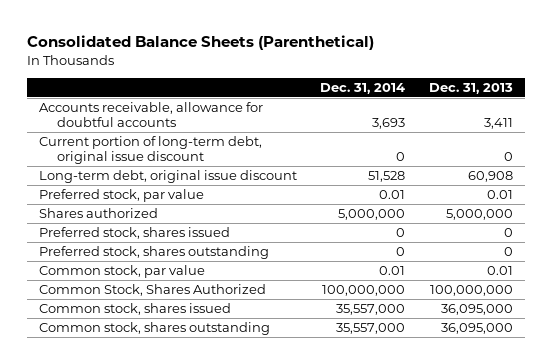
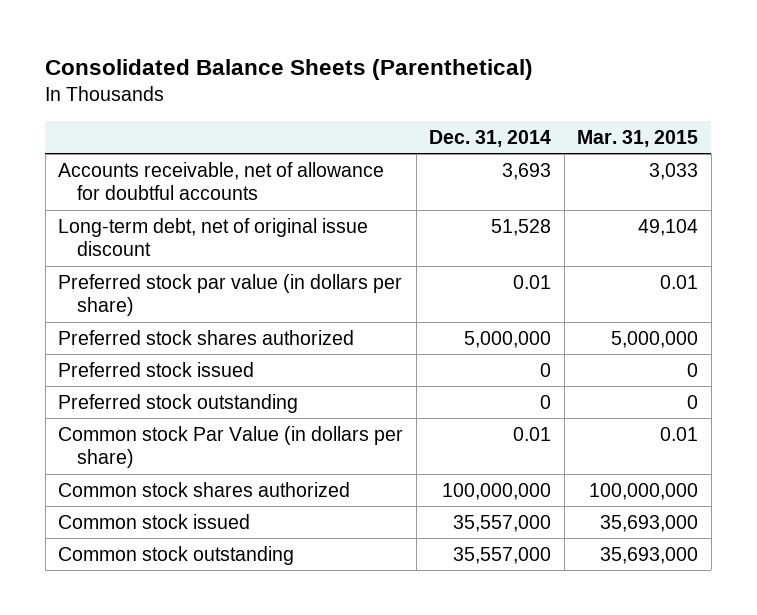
- | Dec. 31, 2014 | Dec. 31, 2013
+ | Dec. 31, 2014 | Mar. 31, 2015
- Accounts receivable, allowance for doubtful accounts | 3,693 | 3,411
- Current portion of long-term debt, original issue discount | 0 | 0
- Long-term debt, original issue discount | 51,528 | 60,908
- Preferred stock, par value | 0.01 | 0.01
- Shares authorized | 5,000,000 | 5,000,000
- Preferred stock, shares issued | 0 | 0
- Preferred stock, shares outstanding | 0 | 0
- Common stock, par value | 0.01 | 0.01
- Common Stock, Shares Authorized | 100,000,000 | 100,000,000
- Common stock, shares issued | 35,557,000 | 36,095,000
- Common stock, shares outstanding | 35,557,000 | 36,095,000
+ Accounts receivable, net of allowance for doubtful accounts | 3,693 | 3,033
+ Long-term debt, net of original issue discount | 51,528 | 49,104
+ Preferred stock par value (in dollars per share) | 0.01 | 0.01
+ Preferred stock shares authorized | 5,000,000 | 5,000,000
+ Preferred stock issued | 0 | 0
+ Preferred stock outstanding | 0 | 0
+ Common stock Par Value (in dollars per share) | 0.01 | 0.01
+ Common stock shares authorized | 100,000,000 | 100,000,000
+ Common stock issued | 35,557,000 | 35,693,000
+ Common stock outstanding | 35,557,000 | 35,693,000

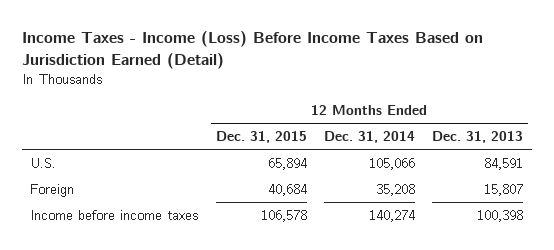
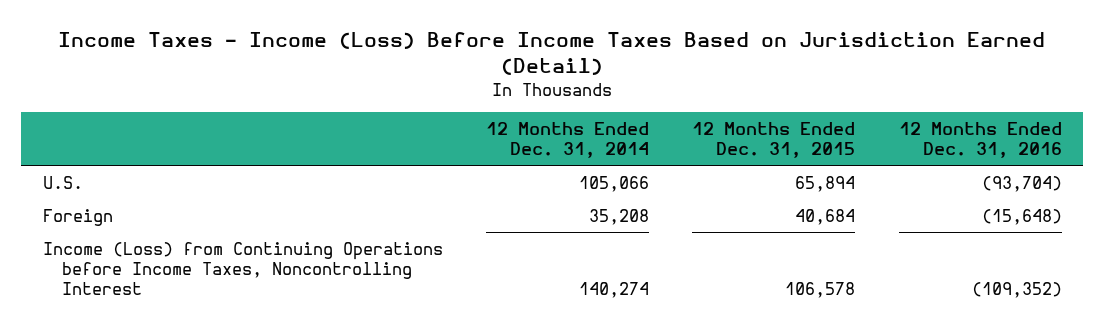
- | 12 Months Ended Dec. 31, 2015 | 12 Months Ended Dec. 31, 2014 | 12 Months Ended Dec. 31, 2013
+ | 12 Months Ended Dec. 31, 2014 | 12 Months Ended Dec. 31, 2015 | 12 Months Ended Dec. 31, 2016
- Income before income taxes | 106,578 | 140,274 | 100,398
+ Income (Loss) from Continuing Operations before Income Taxes, Noncontrolling Interest | 140,274 | 106,578 | (109,352)

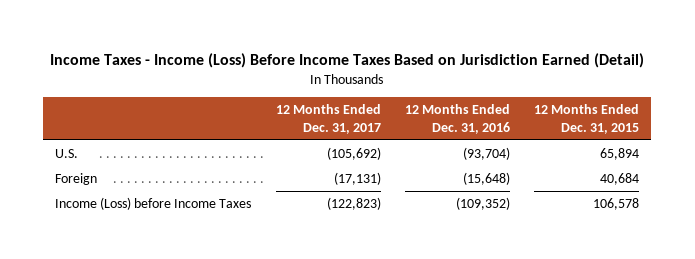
- | 12 Months Ended Dec. 31, 2014 | 12 Months Ended Dec. 31, 2015 | 12 Months Ended Dec. 31, 2016
+ | 12 Months Ended Dec. 31, 2017 | 12 Months Ended Dec. 31, 2016 | 12 Months Ended Dec. 31, 2015
- Income (Loss) from Continuing Operations before Income Taxes, Noncontrolling Interest | 140,274 | 106,578 | (109,352)
+ Income (Loss) before Income Taxes | (122,823) | (109,352) | 106,578

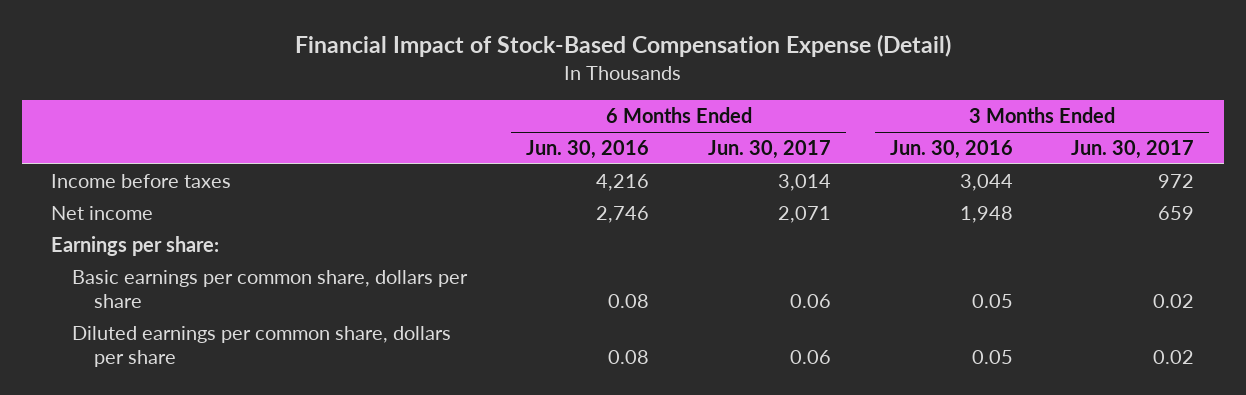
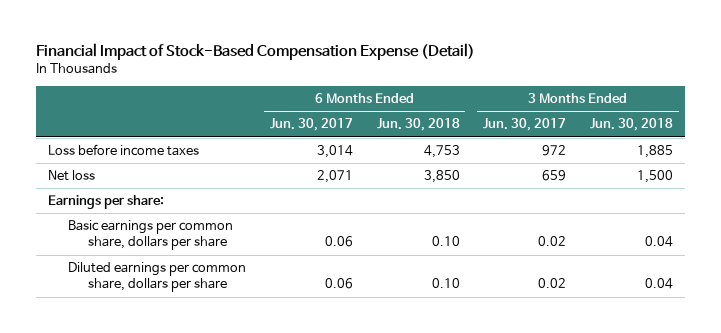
- | 6 Months Ended Jun. 30, 2016 | 6 Months Ended Jun. 30, 2017 | 3 Months Ended Jun. 30, 2016 | 3 Months Ended Jun. 30, 2017
+ | 6 Months Ended Jun. 30, 2017 | 6 Months Ended Jun. 30, 2018 | 3 Months Ended Jun. 30, 2017 | 3 Months Ended Jun. 30, 2018
- Income before taxes | 4,216 | 3,014 | 3,044 | 972
- Net income | 2,746 | 2,071 | 1,948 | 659
+ Loss before income taxes | 3,014 | 4,753 | 972 | 1,885
+ Net loss | 2,071 | 3,850 | 659 | 1,500

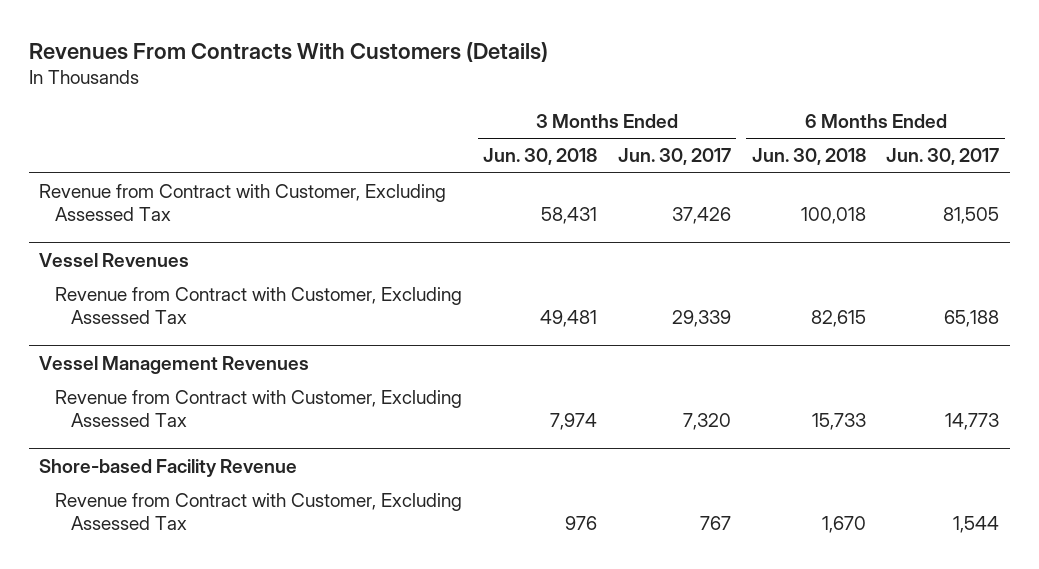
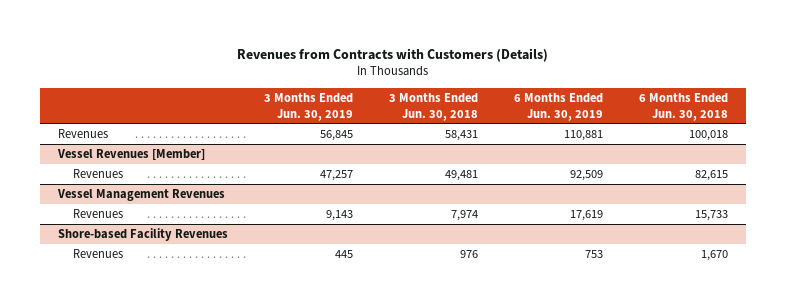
- Revenues From Contracts With Customers (Details)
+ Revenues from Contracts with Customers (Details)
- | 3 Months Ended Jun. 30, 2018 | 3 Months Ended Jun. 30, 2017 | 6 Months Ended Jun. 30, 2018 | 6 Months Ended Jun. 30, 2017
+ | 3 Months Ended Jun. 30, 2019 | 3 Months Ended Jun. 30, 2018 | 6 Months Ended Jun. 30, 2019 | 6 Months Ended Jun. 30, 2018
- Revenue from Contract with Customer, Excluding Assessed Tax | 58,431 | 37,426 | 100,018 | 81,505
- Vessel Revenues
- Revenue from Contract with Customer, Excluding Assessed Tax | 49,481 | 29,339 | 82,615 | 65,188
+ Revenues | 56,845 | 58,431 | 110,881 | 100,018
+ Vessel Revenues [Member]
+ Revenues | 47,257 | 49,481 | 92,509 | 82,615
@ Vessel Management Revenues
- Revenue from Contract with Customer, Excluding Assessed Tax | 7,974 | 7,320 | 15,733 | 14,773
- Shore-based Facility Revenue
- Revenue from Contract with Customer, Excluding Assessed Tax | 976 | 767 | 1,670 | 1,544
@ Vessel Management Revenues
+ Revenues | 9,143 | 7,974 | 17,619 | 15,733
+ Shore-based Facility Revenues
+ Revenues | 445 | 976 | 753 | 1,670

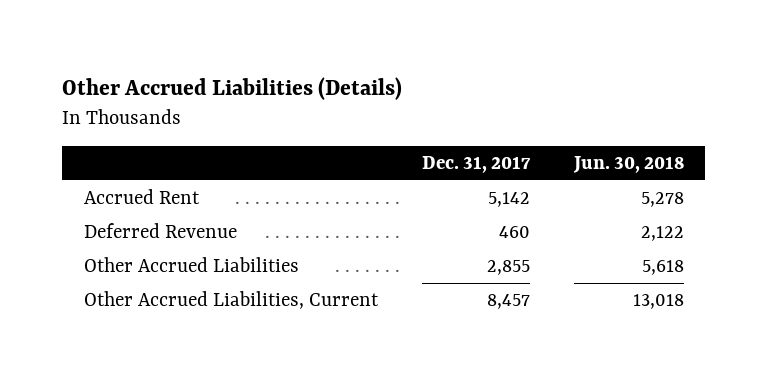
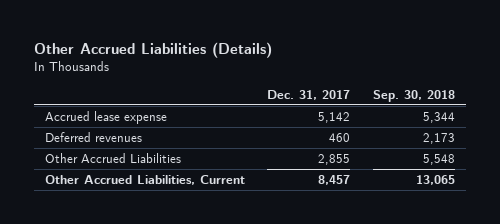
- | Dec. 31, 2017 | Jun. 30, 2018
+ | Dec. 31, 2017 | Sep. 30, 2018
- Accrued Rent | 5,142 | 5,278
- Deferred Revenue | 460 | 2,122
+ Accrued lease expense | 5,142 | 5,344
+ Deferred revenues | 460 | 2,173

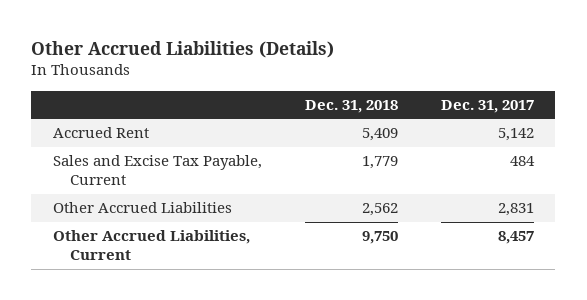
- | Dec. 31, 2017 | Sep. 30, 2018
+ | Dec. 31, 2018 | Dec. 31, 2017
- Accrued lease expense | 5,142 | 5,344
- Deferred revenues | 460 | 2,173
- Other Accrued Liabilities | 2,855 | 5,548
+ Accrued Rent | 5,409 | 5,142
+ Sales and Excise Tax Payable, Current | 1,779 | 484
+ Other Accrued Liabilities | 2,562 | 2,831

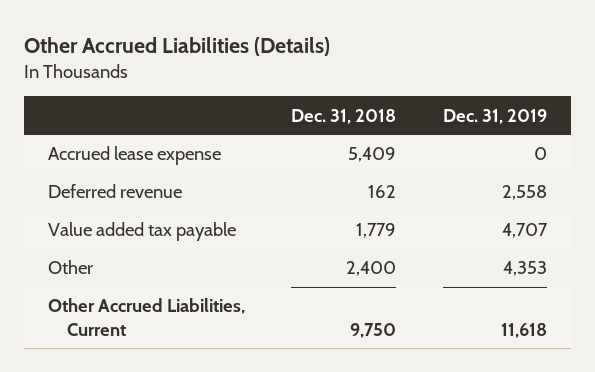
- | Dec. 31, 2018 | Dec. 31, 2017
+ | Dec. 31, 2018 | Dec. 31, 2019
- Accrued Rent | 5,409 | 5,142
- Sales and Excise Tax Payable, Current | 1,779 | 484
- Other Accrued Liabilities | 2,562 | 2,831
+ Accrued lease expense | 5,409 | 0
+ Deferred revenue | 162 | 2,558
+ Value added tax payable | 1,779 | 4,707
+ Other | 2,400 | 4,353

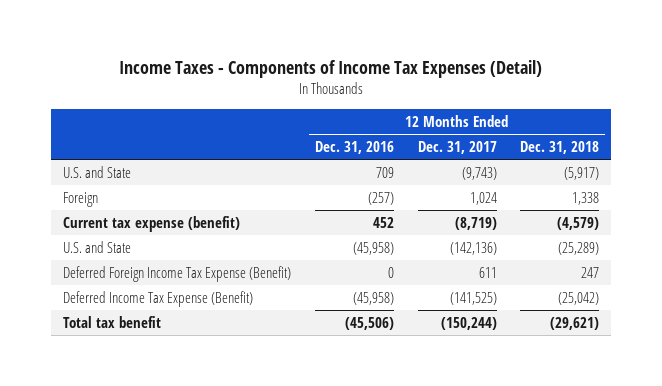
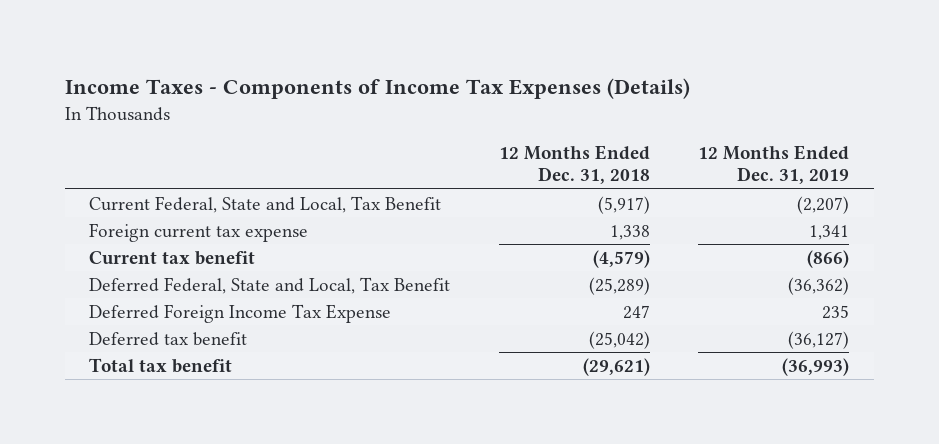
- Income Taxes - Components of Income Tax Expenses (Detail)
+ Income Taxes - Components of Income Tax Expenses (Details)
- | 12 Months Ended Dec. 31, 2016 | 12 Months Ended Dec. 31, 2017 | 12 Months Ended Dec. 31, 2018
+ | 12 Months Ended Dec. 31, 2018 | 12 Months Ended Dec. 31, 2019
- U.S. and State | 709 | (9,743) | (5,917)
- Foreign | (257) | 1,024 | 1,338
- Current tax expense (benefit) | 452 | (8,719) | (4,579)
- U.S. and State | (45,958) | (142,136) | (25,289)
- Deferred Foreign Income Tax Expense (Benefit) | 0 | 611 | 247
- Deferred Income Tax Expense (Benefit) | (45,958) | (141,525) | (25,042)
+ Current Federal, State and Local, Tax Benefit | (5,917) | (2,207)
+ Foreign current tax expense | 1,338 | 1,341
+ Current tax benefit | (4,579) | (866)
+ Deferred Federal, State and Local, Tax Benefit | (25,289) | (36,362)
+ Deferred Foreign Income Tax Expense | 247 | 235
+ Deferred tax benefit | (25,042) | (36,127)

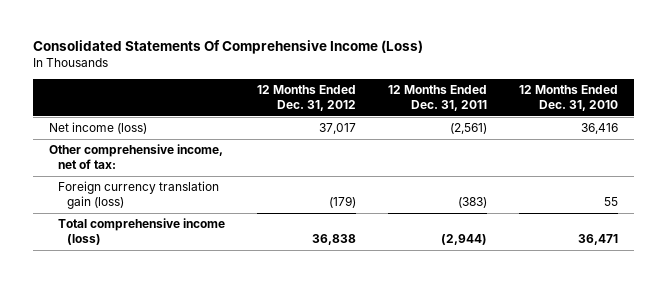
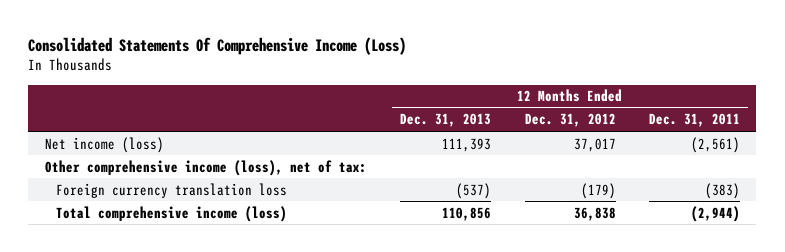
- | 12 Months Ended Dec. 31, 2012 | 12 Months Ended Dec. 31, 2011 | 12 Months Ended Dec. 31, 2010
+ | 12 Months Ended Dec. 31, 2013 | 12 Months Ended Dec. 31, 2012 | 12 Months Ended Dec. 31, 2011
- Other comprehensive income, net of tax:
- Foreign currency translation gain (loss) | (179) | (383) | 55
+ Other comprehensive income (loss), net of tax:
+ Foreign currency translation loss | (537) | (179) | (383)

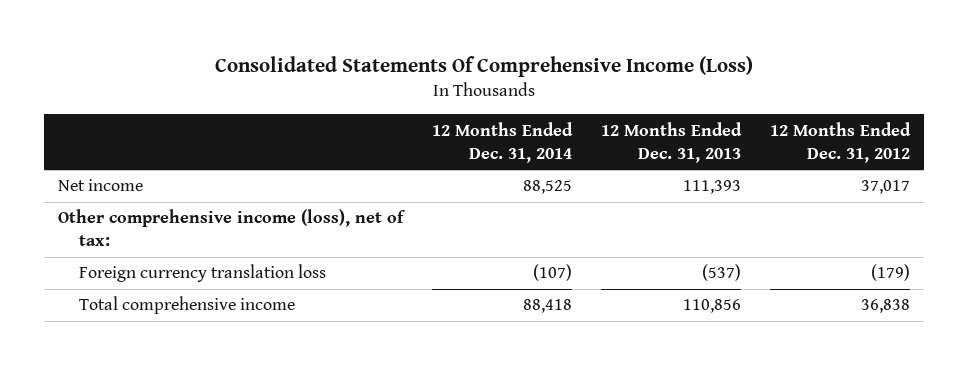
- | 12 Months Ended Dec. 31, 2013 | 12 Months Ended Dec. 31, 2012 | 12 Months Ended Dec. 31, 2011
+ | 12 Months Ended Dec. 31, 2014 | 12 Months Ended Dec. 31, 2013 | 12 Months Ended Dec. 31, 2012
- Net income (loss) | 111,393 | 37,017 | (2,561)
+ Net income | 88,525 | 111,393 | 37,017
- Total comprehensive income (loss) | 110,856 | 36,838 | (2,944)
+ Total comprehensive income | 88,418 | 110,856 | 36,838

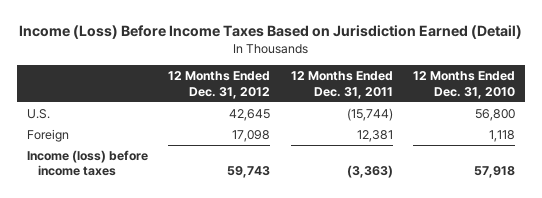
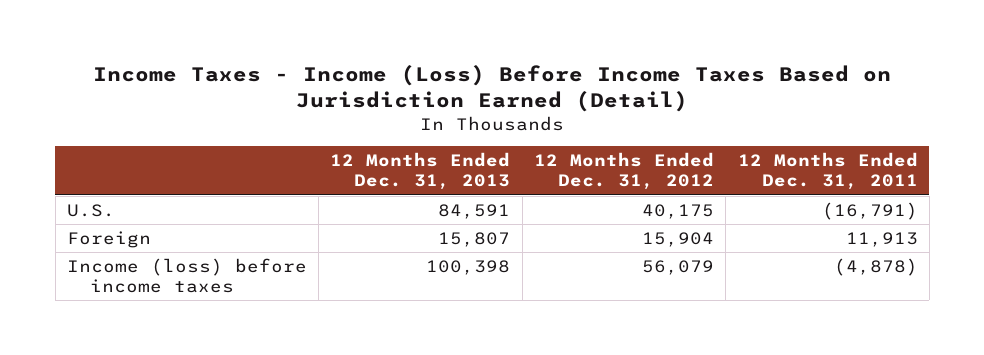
- Income (Loss) Before Income Taxes Based on Jurisdiction Earned (Detail)
+ Income Taxes - Income (Loss) Before Income Taxes Based on Jurisdiction Earned (Detail)
- | 12 Months Ended Dec. 31, 2012 | 12 Months Ended Dec. 31, 2011 | 12 Months Ended Dec. 31, 2010
+ | 12 Months Ended Dec. 31, 2013 | 12 Months Ended Dec. 31, 2012 | 12 Months Ended Dec. 31, 2011
- U.S. | 42,645 | (15,744) | 56,800
- Foreign | 17,098 | 12,381 | 1,118
- Income (loss) before income taxes | 59,743 | (3,363) | 57,918
+ U.S. | 84,591 | 40,175 | (16,791)
+ Foreign | 15,807 | 15,904 | 11,913
+ Income (loss) before income taxes | 100,398 | 56,079 | (4,878)

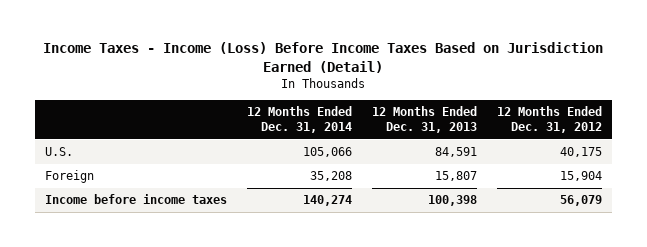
- | 12 Months Ended Dec. 31, 2013 | 12 Months Ended Dec. 31, 2012 | 12 Months Ended Dec. 31, 2011
+ | 12 Months Ended Dec. 31, 2014 | 12 Months Ended Dec. 31, 2013 | 12 Months Ended Dec. 31, 2012
- Income (loss) before income taxes | 100,398 | 56,079 | (4,878)
+ Income before income taxes | 140,274 | 100,398 | 56,079

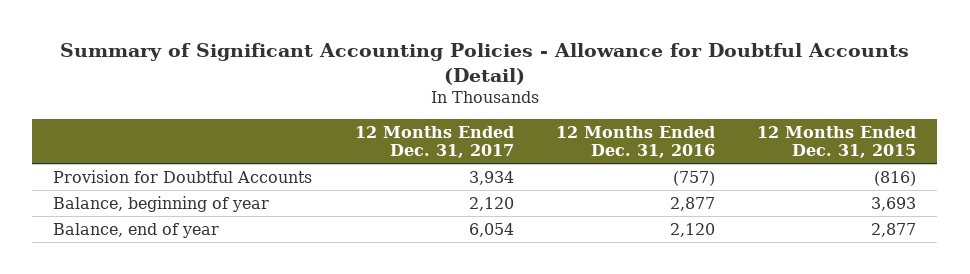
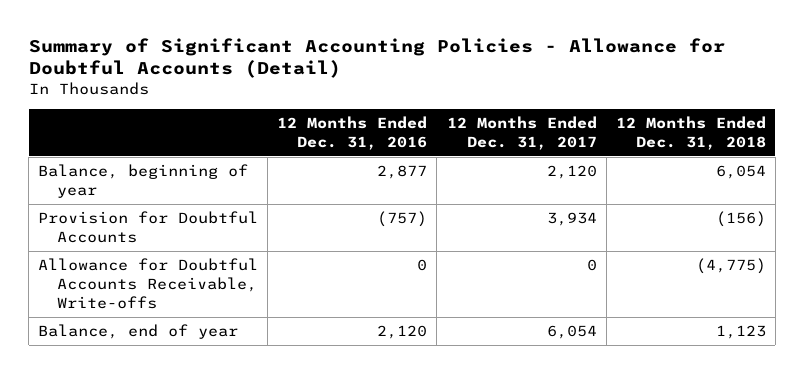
- | 12 Months Ended Dec. 31, 2017 | 12 Months Ended Dec. 31, 2016 | 12 Months Ended Dec. 31, 2015
+ | 12 Months Ended Dec. 31, 2016 | 12 Months Ended Dec. 31, 2017 | 12 Months Ended Dec. 31, 2018
moved down: Provision for Doubtful Accounts | (757) | 3,934 | (156)
+ Allowance for Doubtful Accounts Receivable, Write-offs | 0 | 0 | (4,775)

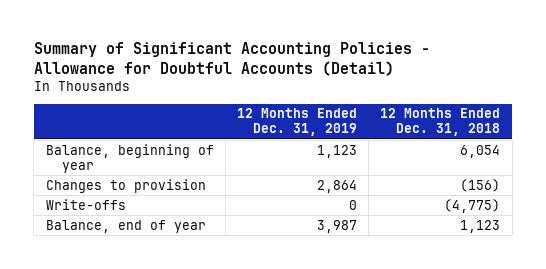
- | 12 Months Ended Dec. 31, 2016 | 12 Months Ended Dec. 31, 2017 | 12 Months Ended Dec. 31, 2018
+ | 12 Months Ended Dec. 31, 2019 | 12 Months Ended Dec. 31, 2018
- Provision for Doubtful Accounts | (757) | 3,934 | (156)
- Allowance for Doubtful Accounts Receivable, Write-offs | 0 | 0 | (4,775)
+ Changes to provision | 2,864 | (156)
+ Write-offs | 0 | (4,775)

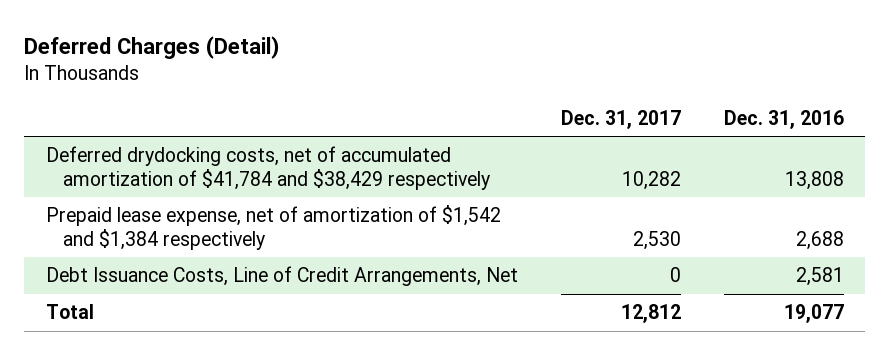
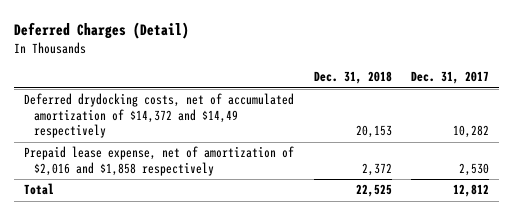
- | Dec. 31, 2017 | Dec. 31, 2016
+ | Dec. 31, 2018 | Dec. 31, 2017
- Deferred drydocking costs, net of accumulated amortization of $41,784 and $38,429 respectively | 10,282 | 13,808
- Prepaid lease expense, net of amortization of $1,542 and $1,384 respectively | 2,530 | 2,688
- Debt Issuance Costs, Line of Credit Arrangements, Net | 0 | 2,581
+ Deferred drydocking costs, net of accumulated amortization of $14,372 and $14,49 respectively | 20,153 | 10,282
+ Prepaid lease expense, net of amortization of $2,016 and $1,858 respectively | 2,372 | 2,530

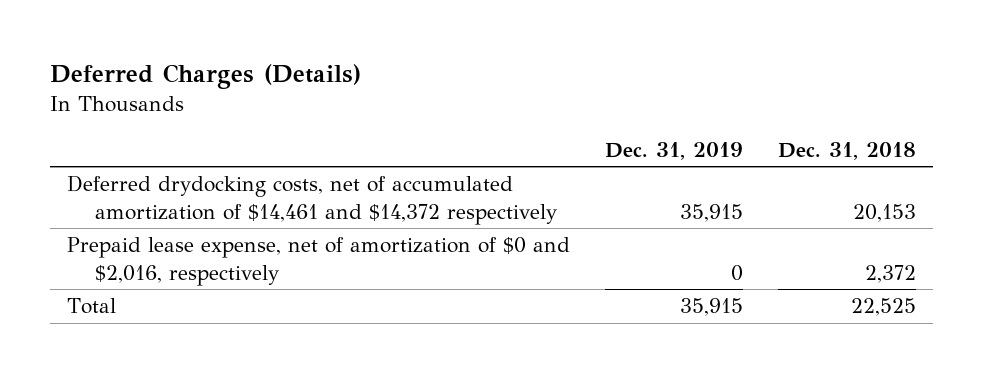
- Deferred Charges (Detail)
+ Deferred Charges (Details)
- | Dec. 31, 2018 | Dec. 31, 2017
+ | Dec. 31, 2019 | Dec. 31, 2018
- Deferred drydocking costs, net of accumulated amortization of $14,372 and $14,49 respectively | 20,153 | 10,282
- Prepaid lease expense, net of amortization of $2,016 and $1,858 respectively | 2,372 | 2,530
+ Deferred drydocking costs, net of accumulated amortization of $14,461 and $14,372 respectively | 35,915 | 20,153
+ Prepaid lease expense, net of amortization of $0 and $2,016, respectively | 0 | 2,372

